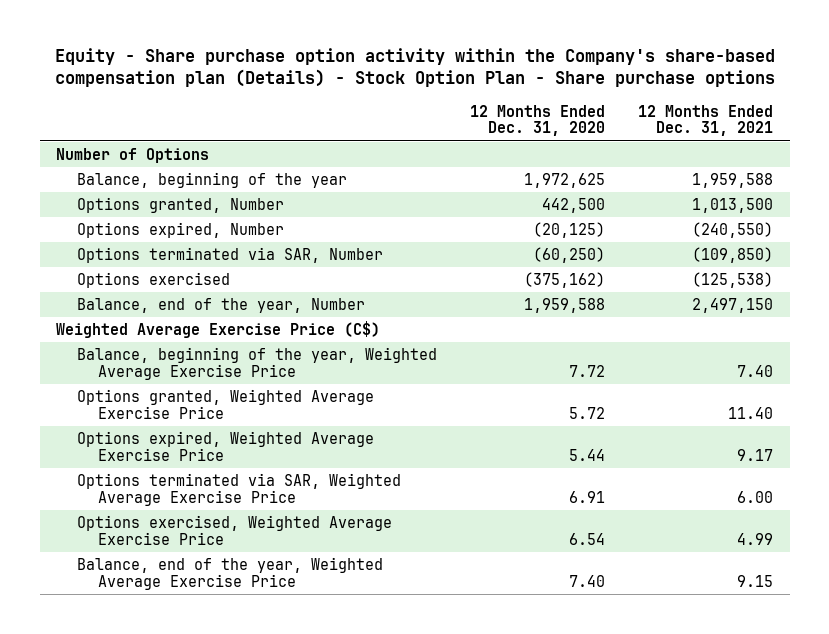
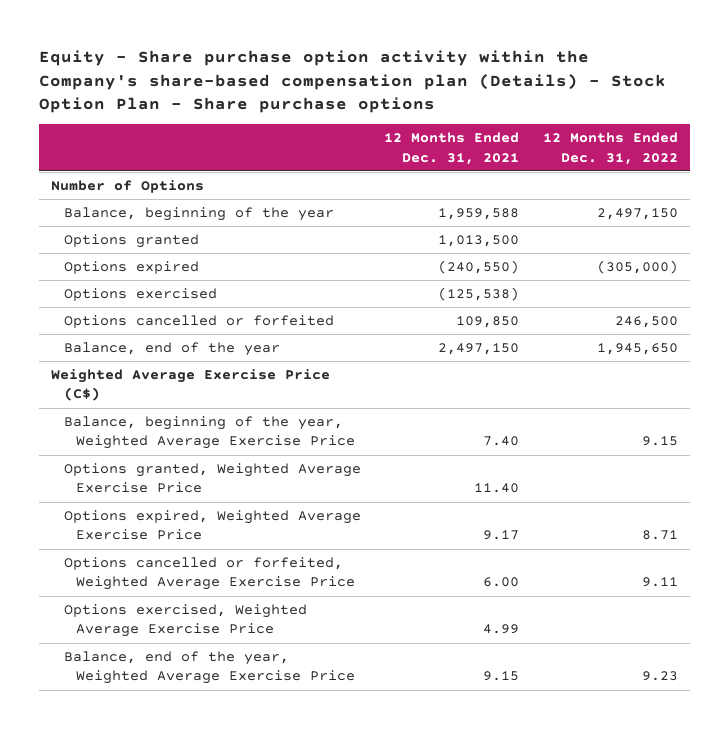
- | 12 Months Ended Dec. 31, 2020 | 12 Months Ended Dec. 31, 2021
+ | 12 Months Ended Dec. 31, 2021 | 12 Months Ended Dec. 31, 2022
- Options granted, Number | 442,500 | 1,013,500
- Options expired, Number | (20,125) | (240,550)
- Options terminated via SAR, Number | (60,250) | (109,850)
+ Options granted | 1,013,500 |
+ Options expired | (240,550) | (305,000)
- Balance, end of the year, Number | 1,959,588 | 2,497,150
+ Options cancelled or forfeited | 109,850 | 246,500
+ Balance, end of the year | 2,497,150 | 1,945,650
- Options terminated via SAR, Weighted Average Exercise Price | 6.91 | 6.00
+ Options cancelled or forfeited, Weighted Average Exercise Price | 6.00 | 9.11

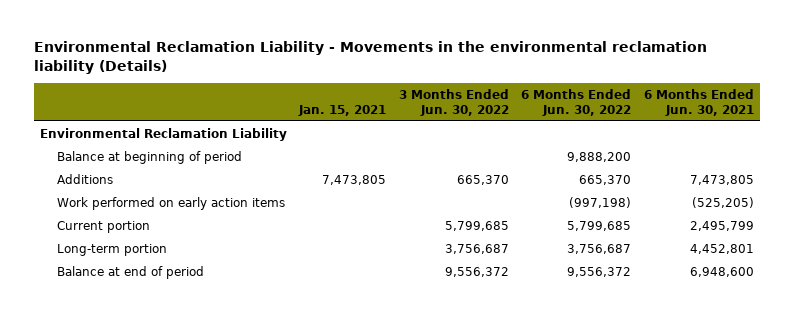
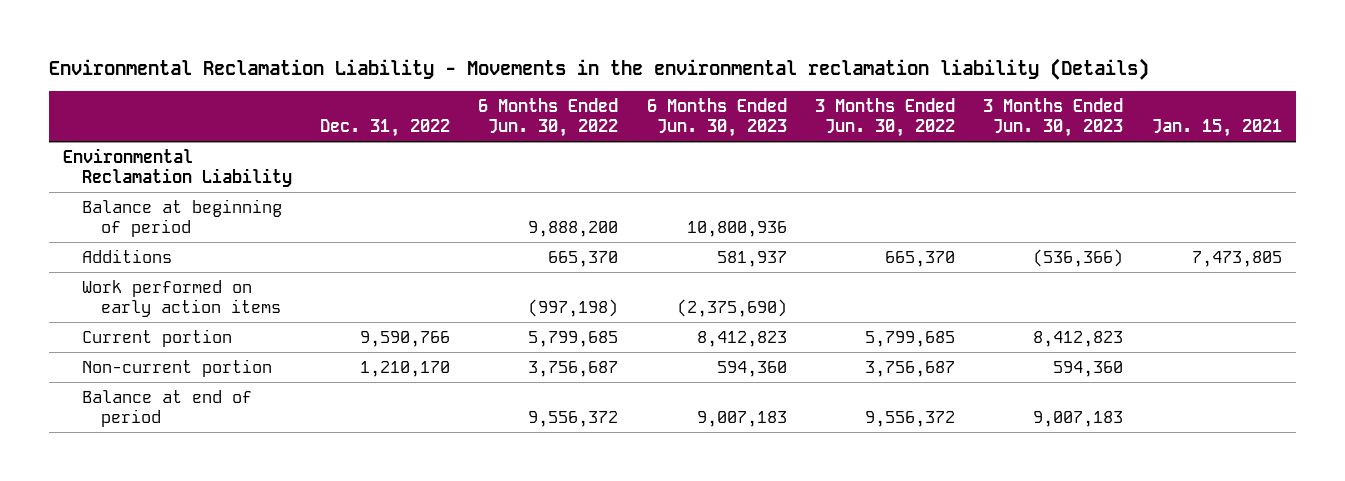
- | Jan. 15, 2021 | 3 Months Ended Jun. 30, 2022 | 6 Months Ended Jun. 30, 2022 | 6 Months Ended Jun. 30, 2021
+ | Dec. 31, 2022 | 6 Months Ended Jun. 30, 2022 | 6 Months Ended Jun. 30, 2023 | 3 Months Ended Jun. 30, 2022 | 3 Months Ended Jun. 30, 2023 | Jan. 15, 2021
- Long-term portion | | 3,756,687 | 3,756,687 | 4,452,801
+ Non-current portion | 1,210,170 | 3,756,687 | 594,360 | 3,756,687 | 594,360 |

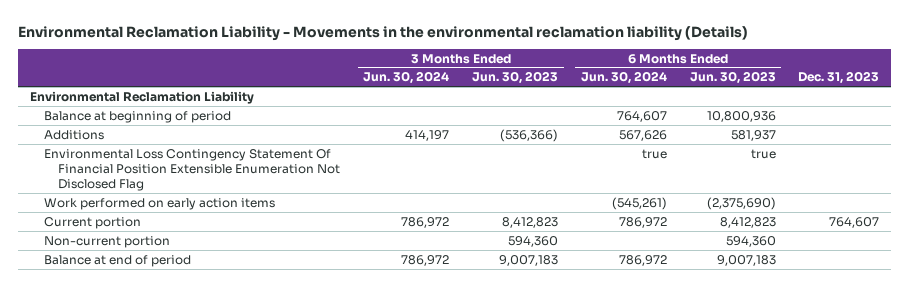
- | Dec. 31, 2022 | 6 Months Ended Jun. 30, 2022 | 6 Months Ended Jun. 30, 2023 | 3 Months Ended Jun. 30, 2022 | 3 Months Ended Jun. 30, 2023 | Jan. 15, 2021
+ | 3 Months Ended Jun. 30, 2024 | 3 Months Ended Jun. 30, 2023 | 6 Months Ended Jun. 30, 2024 | 6 Months Ended Jun. 30, 2023 | Dec. 31, 2023
+ Environmental Loss Contingency Statement Of Financial Position Extensible Enumeration Not Disclosed Flag | | | true | true |

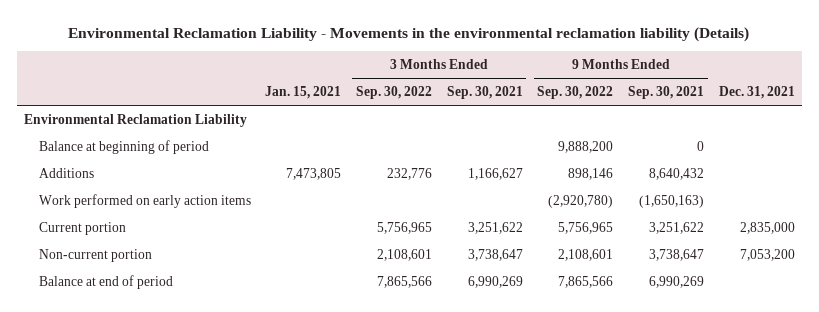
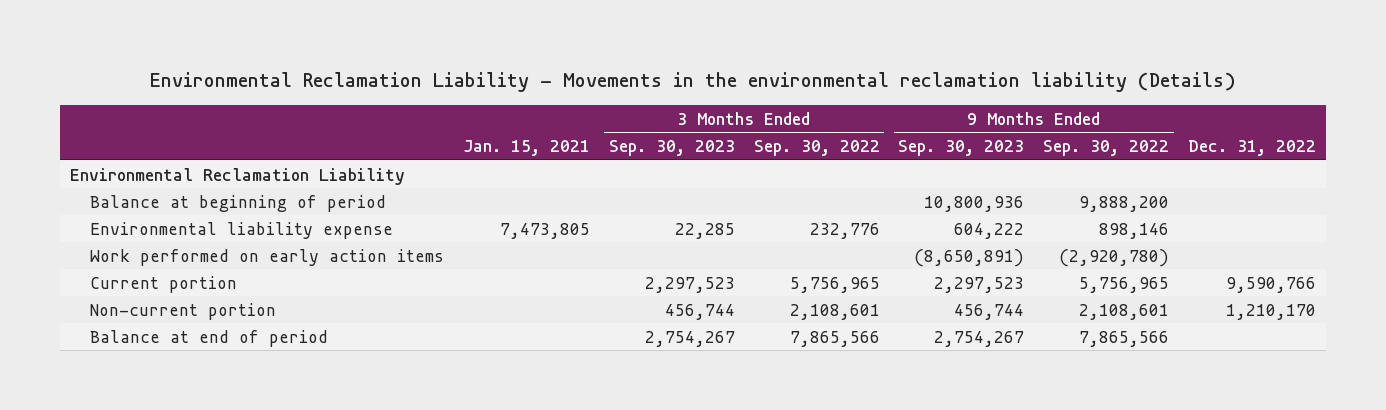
- | Jan. 15, 2021 | 3 Months Ended Sep. 30, 2022 | 3 Months Ended Sep. 30, 2021 | 9 Months Ended Sep. 30, 2022 | 9 Months Ended Sep. 30, 2021 | Dec. 31, 2021
+ | Jan. 15, 2021 | 3 Months Ended Sep. 30, 2023 | 3 Months Ended Sep. 30, 2022 | 9 Months Ended Sep. 30, 2023 | 9 Months Ended Sep. 30, 2022 | Dec. 31, 2022
- Additions | 7,473,805 | 232,776 | 1,166,627 | 898,146 | 8,640,432 |
+ Environmental liability expense | 7,473,805 | 22,285 | 232,776 | 604,222 | 898,146 |

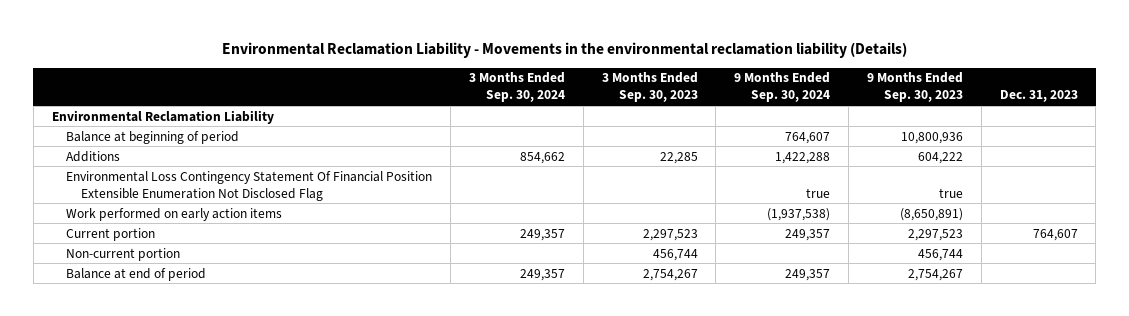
- | Jan. 15, 2021 | 3 Months Ended Sep. 30, 2023 | 3 Months Ended Sep. 30, 2022 | 9 Months Ended Sep. 30, 2023 | 9 Months Ended Sep. 30, 2022 | Dec. 31, 2022
+ | 3 Months Ended Sep. 30, 2024 | 3 Months Ended Sep. 30, 2023 | 9 Months Ended Sep. 30, 2024 | 9 Months Ended Sep. 30, 2023 | Dec. 31, 2023
- Environmental liability expense | 7,473,805 | 22,285 | 232,776 | 604,222 | 898,146 |
+ Additions | 854,662 | 22,285 | 1,422,288 | 604,222 |
+ Environmental Loss Contingency Statement Of Financial Position Extensible Enumeration Not Disclosed Flag | | | true | true |

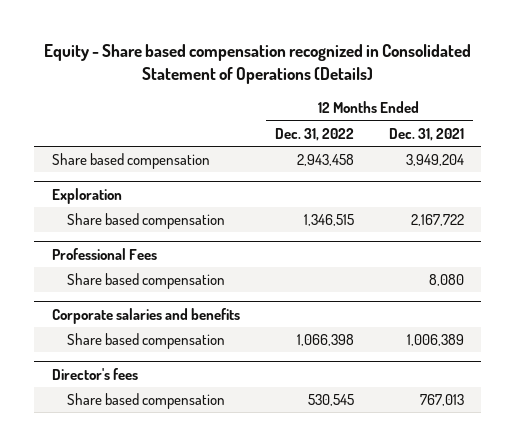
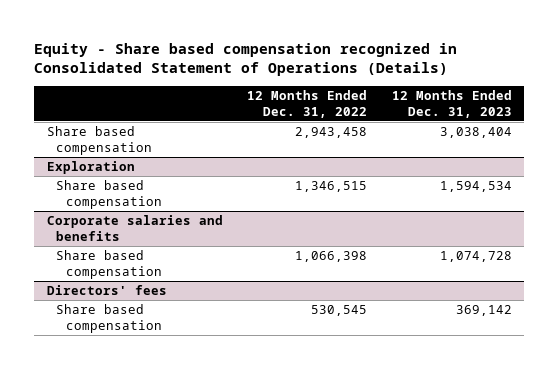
- | 12 Months Ended Dec. 31, 2022 | 12 Months Ended Dec. 31, 2021
+ | 12 Months Ended Dec. 31, 2022 | 12 Months Ended Dec. 31, 2023
- Professional Fees
- Share based compensation | | 8,080
- Director's fees
+ Directors' fees

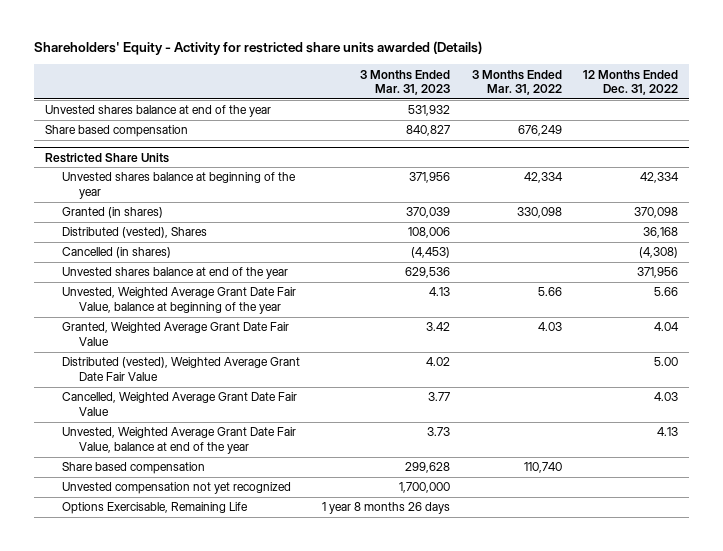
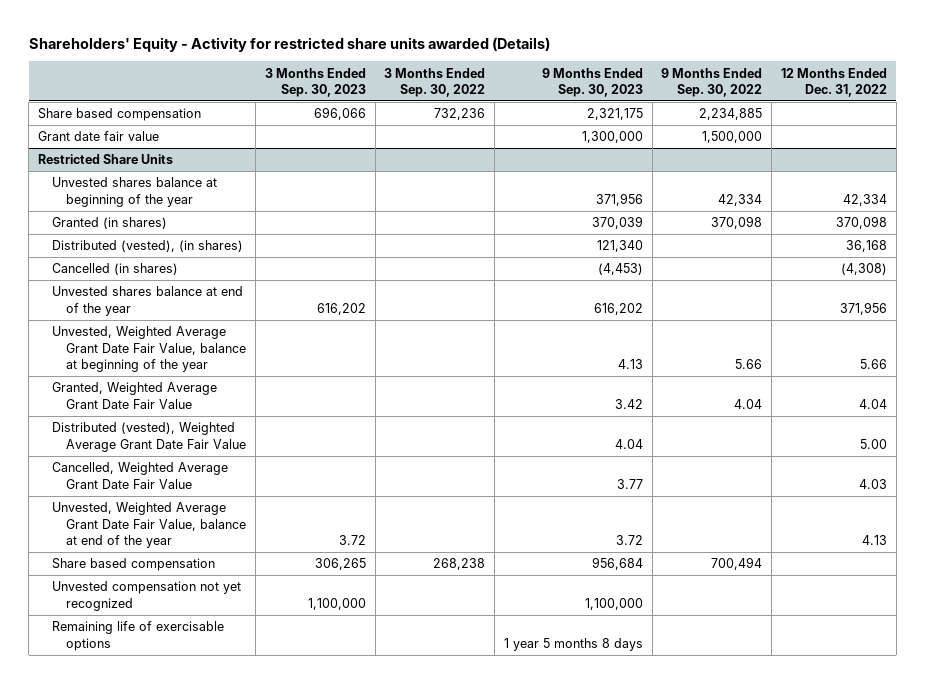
- | 3 Months Ended Mar. 31, 2023 | 3 Months Ended Mar. 31, 2022 | 12 Months Ended Dec. 31, 2022
+ | 3 Months Ended Sep. 30, 2023 | 3 Months Ended Sep. 30, 2022 | 9 Months Ended Sep. 30, 2023 | 9 Months Ended Sep. 30, 2022 | 12 Months Ended Dec. 31, 2022
- Unvested shares balance at end of the year | 531,932 | |
+ Grant date fair value | | | 1,300,000 | 1,500,000 |
@ Restricted Share Units
- Distributed (vested), Shares | 108,006 | | 36,168
+ Distributed (vested), (in shares) | | | 121,340 | | 36,168
- Options Exercisable, Remaining Life | 1 year 8 months 26 days | |
+ Remaining life of exercisable options | | | 1 year 5 months 8 days | |

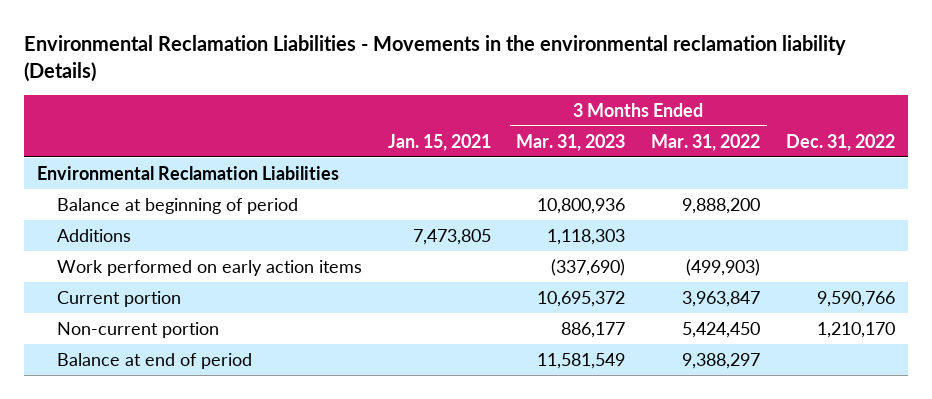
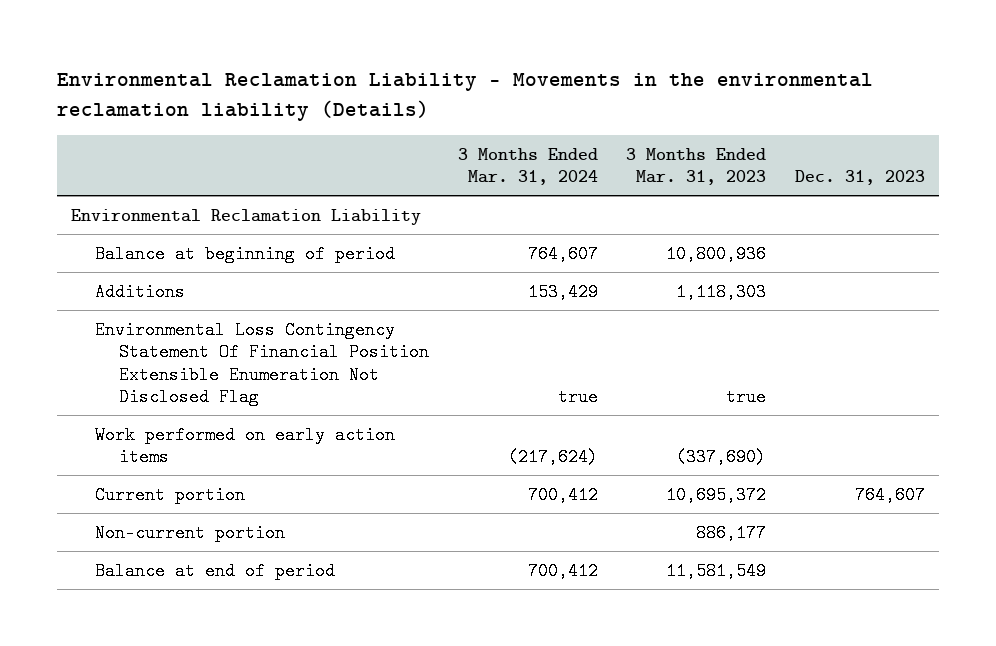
- Environmental Reclamation Liabilities - Movements in the environmental reclamation liability (Details)
+ Environmental Reclamation Liability - Movements in the environmental reclamation liability (Details)
- | Jan. 15, 2021 | 3 Months Ended Mar. 31, 2023 | 3 Months Ended Mar. 31, 2022 | Dec. 31, 2022
+ | 3 Months Ended Mar. 31, 2024 | 3 Months Ended Mar. 31, 2023 | Dec. 31, 2023
- Environmental Reclamation Liabilities
+ Environmental Reclamation Liability
+ Environmental Loss Contingency Statement Of Financial Position Extensible Enumeration Not Disclosed Flag | true | true |

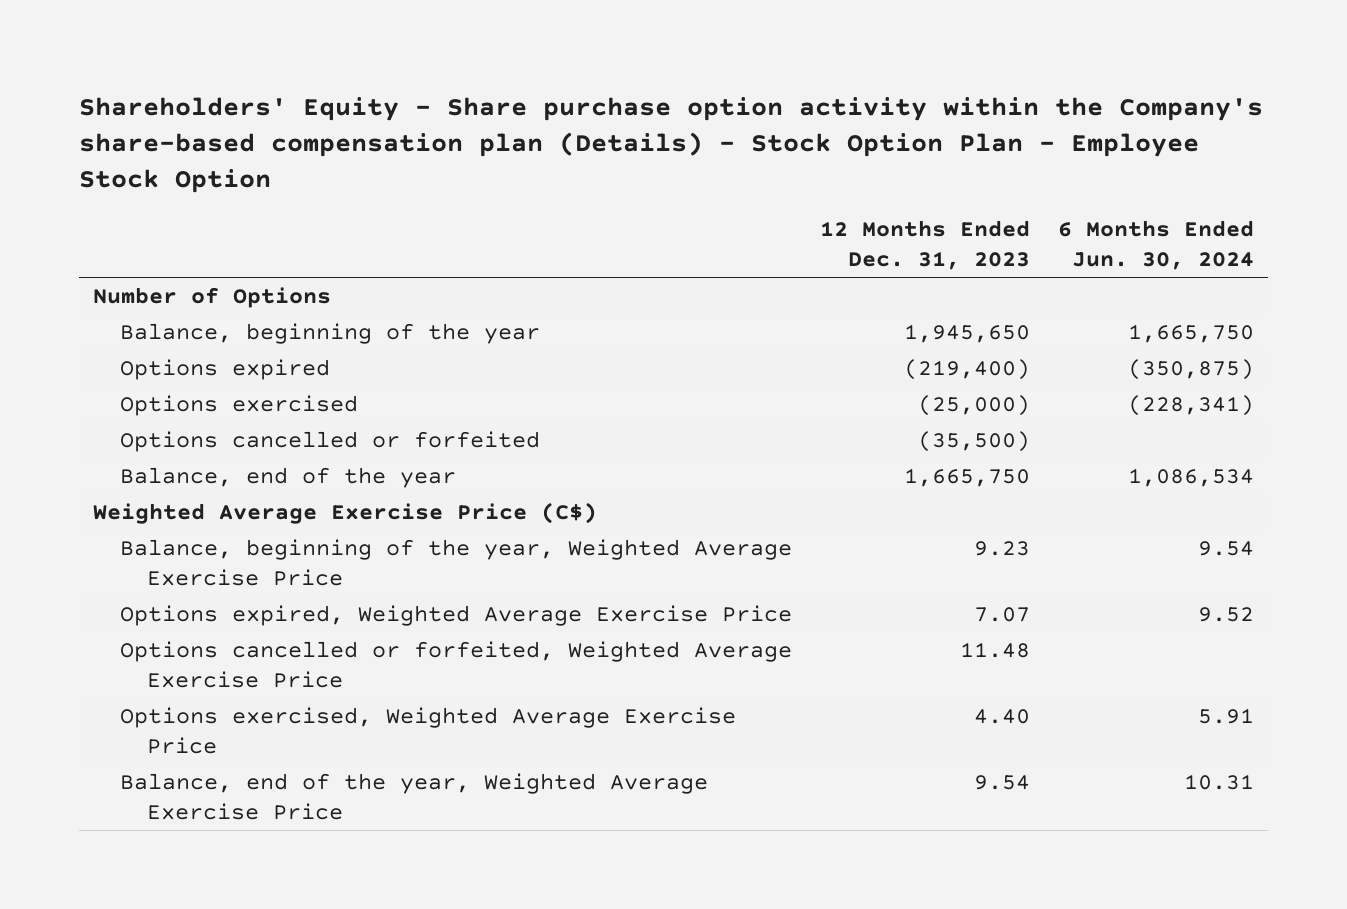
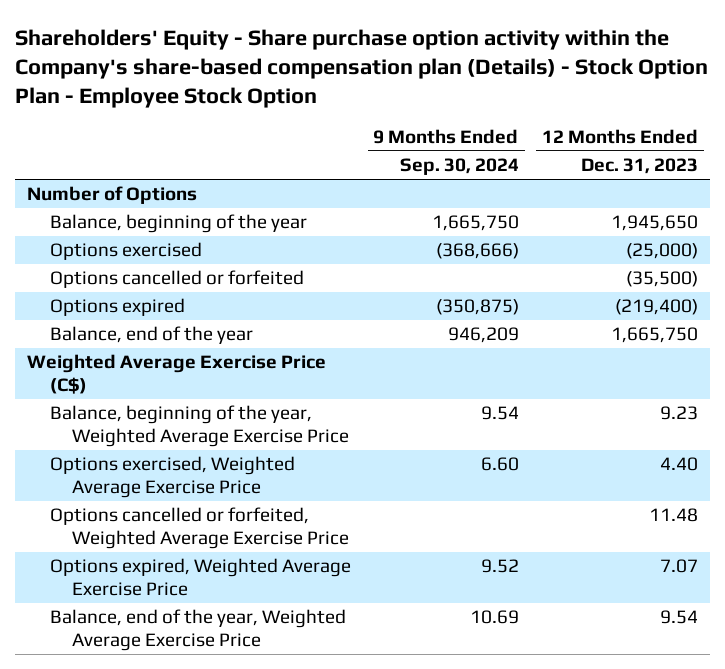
- | 12 Months Ended Dec. 31, 2023 | 6 Months Ended Jun. 30, 2024
+ | 9 Months Ended Sep. 30, 2024 | 12 Months Ended Dec. 31, 2023
moved down: Options expired | (350,875) | (219,400)
moved down: Options cancelled or forfeited, Weighted Average Exercise Price | | 11.48
moved down: Options expired, Weighted Average Exercise Price | 9.52 | 7.07

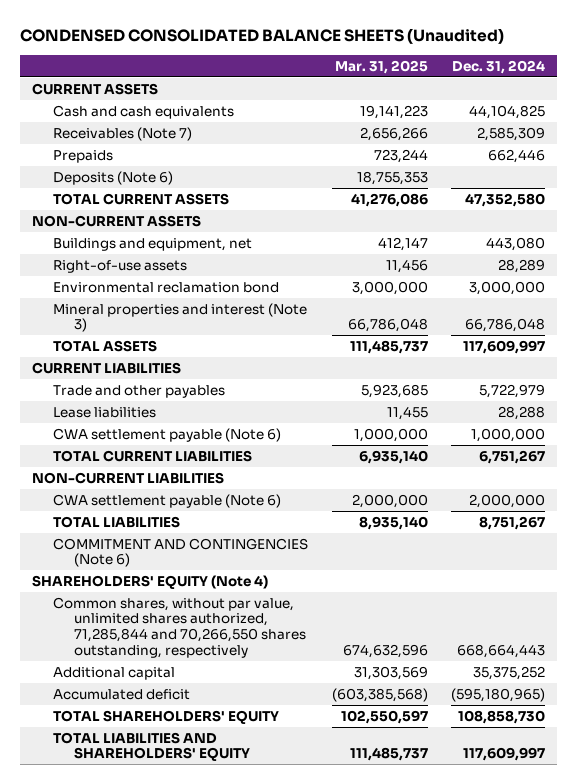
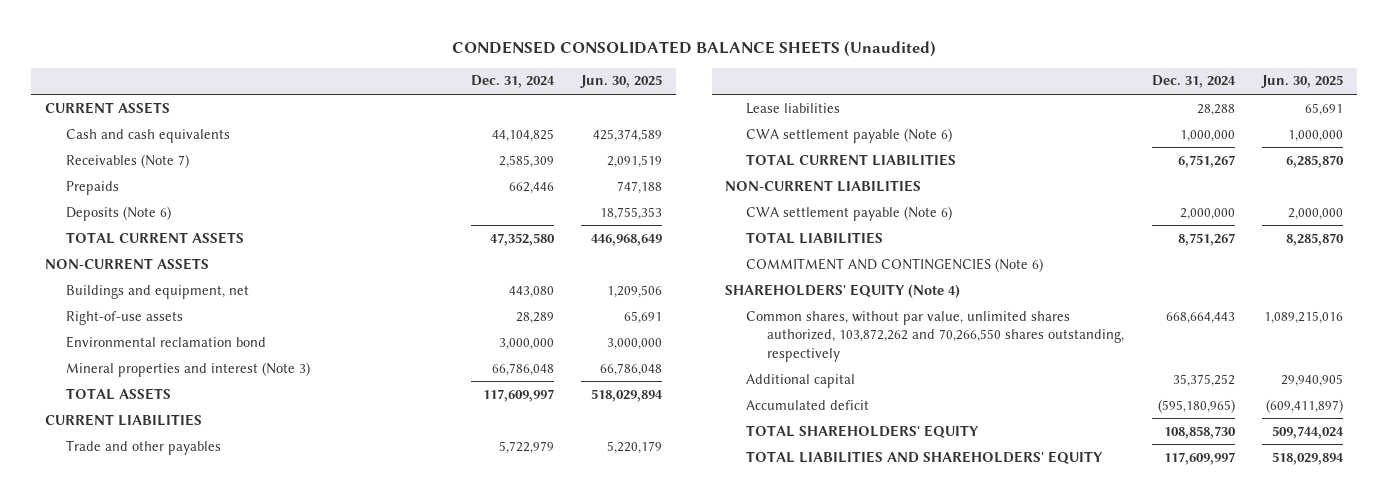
- | Mar. 31, 2025 | Dec. 31, 2024
+ | Dec. 31, 2024 | Jun. 30, 2025
- Common shares, without par value, unlimited shares authorized, 71,285,844 and 70,266,550 shares outstanding, respectively | 674,632,596 | 668,664,443
+ Common shares, without par value, unlimited shares authorized, 103,872,262 and 70,266,550 shares outstanding, respectively | 668,664,443 | 1,089,215,016

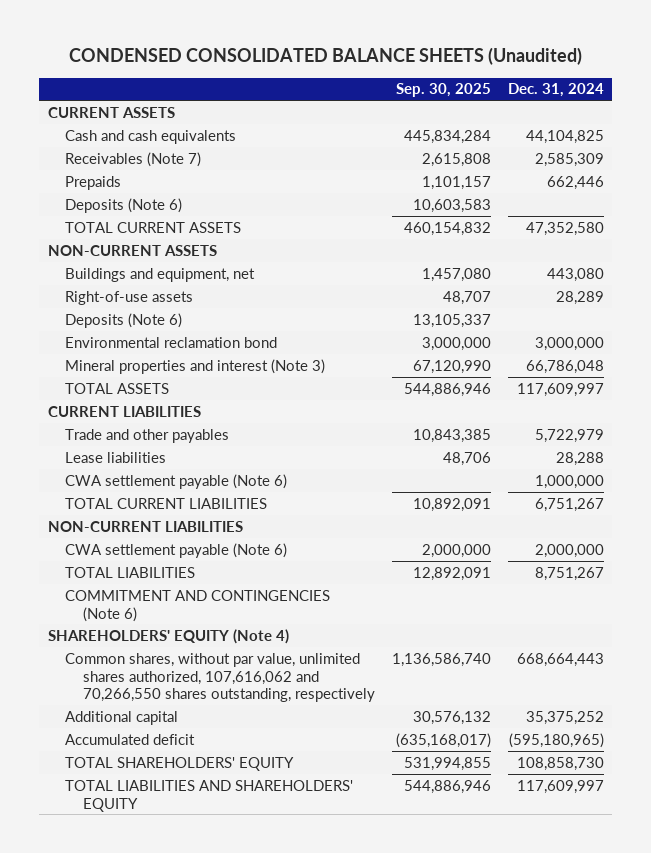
- | Dec. 31, 2024 | Jun. 30, 2025
+ | Sep. 30, 2025 | Dec. 31, 2024
+ Deposits (Note 6) | 13,105,337 |
- Common shares, without par value, unlimited shares authorized, 103,872,262 and 70,266,550 shares outstanding, respectively | 668,664,443 | 1,089,215,016
+ Common shares, without par value, unlimited shares authorized, 107,616,062 and 70,266,550 shares outstanding, respectively | 1,136,586,740 | 668,664,443

